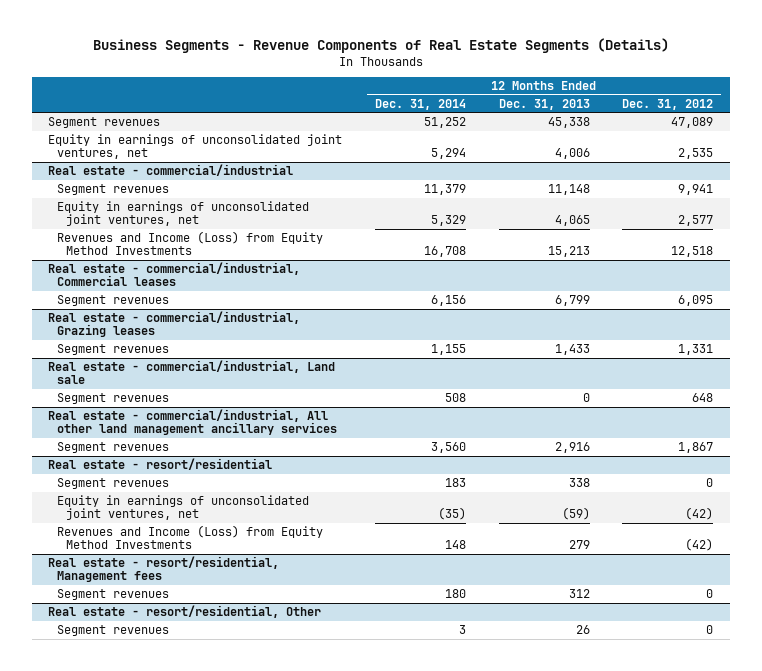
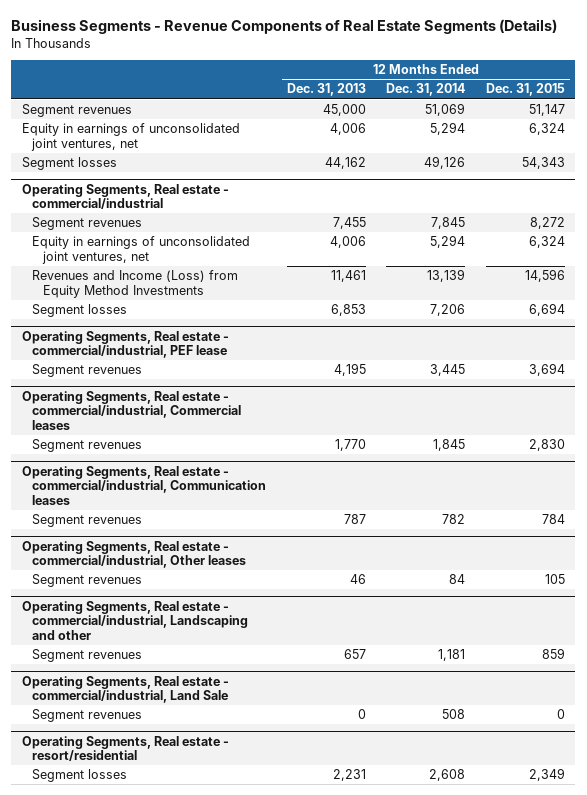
- | 12 Months Ended Dec. 31, 2014 | 12 Months Ended Dec. 31, 2013 | 12 Months Ended Dec. 31, 2012
+ | 12 Months Ended Dec. 31, 2013 | 12 Months Ended Dec. 31, 2014 | 12 Months Ended Dec. 31, 2015
- Segment revenues | 51,252 | 45,338 | 47,089
+ Segment revenues | 45,000 | 51,069 | 51,147
- Real estate - commercial/industrial
- Segment revenues | 11,379 | 11,148 | 9,941
- Equity in earnings of unconsolidated joint ventures, net | 5,329 | 4,065 | 2,577
- Revenues and Income (Loss) from Equity Method Investments | 16,708 | 15,213 | 12,518
- Real estate - commercial/industrial, Commercial leases
- Segment revenues | 6,156 | 6,799 | 6,095
- Real estate - commercial/industrial, Grazing leases
- Segment revenues | 1,155 | 1,433 | 1,331
- Real estate - commercial/industrial, Land sale
+ Segment losses | 44,162 | 49,126 | 54,343
+ Operating Segments, Real estate - commercial/industrial
+ Segment revenues | 7,455 | 7,845 | 8,272
+ Equity in earnings of unconsolidated joint ventures, net | 4,006 | 5,294 | 6,324
+ Revenues and Income (Loss) from Equity Method Investments | 11,461 | 13,139 | 14,596
+ Segment losses | 6,853 | 7,206 | 6,694
+ Operating Segments, Real estate - commercial/industrial, PEF lease
+ Segment revenues | 4,195 | 3,445 | 3,694
+ Operating Segments, Real estate - commercial/industrial, Commercial leases
+ Segment revenues | 1,770 | 1,845 | 2,830
+ Operating Segments, Real estate - commercial/industrial, Communication leases
+ Segment revenues | 787 | 782 | 784
+ Operating Segments, Real estate - commercial/industrial, Other leases
+ Segment revenues | 46 | 84 | 105
+ Operating Segments, Real estate - commercial/industrial, Landscaping and other
+ Segment revenues | 657 | 1,181 | 859
+ Operating Segments, Real estate - commercial/industrial, Land Sale
- Real estate - commercial/industrial, All other land management ancillary services
- Segment revenues | 3,560 | 2,916 | 1,867
- Real estate - resort/residential
- Segment revenues | 183 | 338 | 0
- Equity in earnings of unconsolidated joint ventures, net | (35) | (59) | (42)
- Revenues and Income (Loss) from Equity Method Investments | 148 | 279 | (42)
- Real estate - resort/residential, Management fees
- Segment revenues | 180 | 312 | 0
- Real estate - resort/residential, Other
- Segment revenues | 3 | 26 | 0
+ Operating Segments, Real estate - resort/residential
+ Segment losses | 2,231 | 2,608 | 2,349

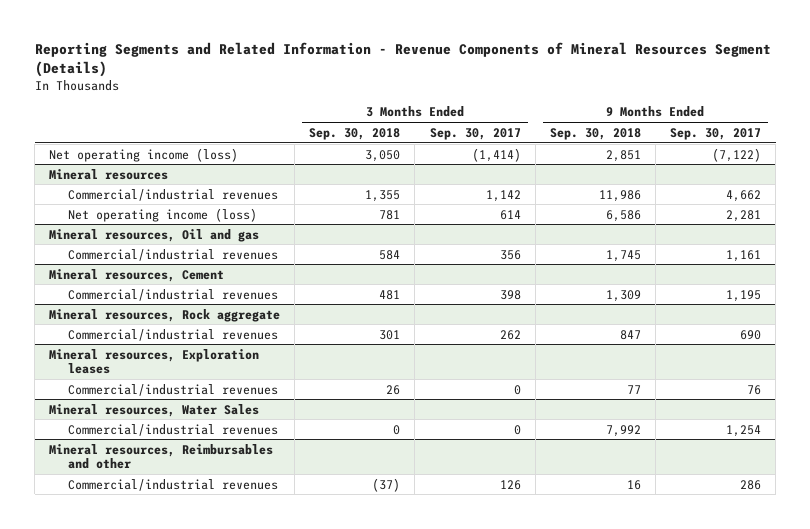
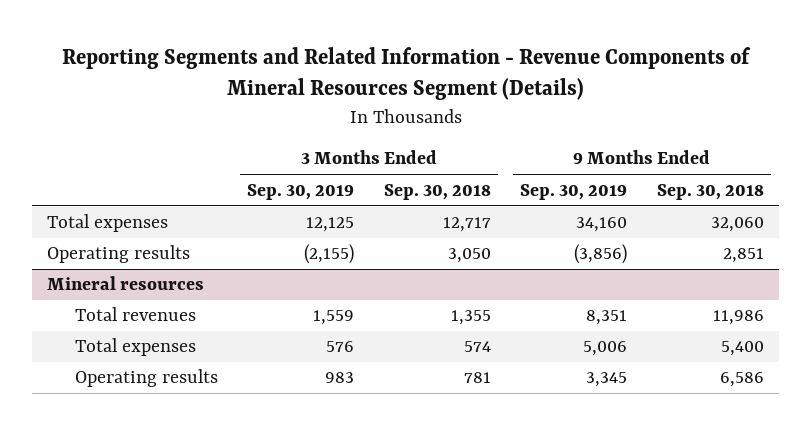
- | 3 Months Ended Sep. 30, 2018 | 3 Months Ended Sep. 30, 2017 | 9 Months Ended Sep. 30, 2018 | 9 Months Ended Sep. 30, 2017
+ | 3 Months Ended Sep. 30, 2019 | 3 Months Ended Sep. 30, 2018 | 9 Months Ended Sep. 30, 2019 | 9 Months Ended Sep. 30, 2018
- Net operating income (loss) | 3,050 | (1,414) | 2,851 | (7,122)
+ Total expenses | 12,125 | 12,717 | 34,160 | 32,060
+ Operating results | (2,155) | 3,050 | (3,856) | 2,851
@ Mineral resources
- Commercial/industrial revenues | 1,355 | 1,142 | 11,986 | 4,662
- Net operating income (loss) | 781 | 614 | 6,586 | 2,281
- Mineral resources, Oil and gas
- Commercial/industrial revenues | 584 | 356 | 1,745 | 1,161
- Mineral resources, Cement
- Commercial/industrial revenues | 481 | 398 | 1,309 | 1,195
- Mineral resources, Rock aggregate
- Commercial/industrial revenues | 301 | 262 | 847 | 690
- Mineral resources, Exploration leases
- Commercial/industrial revenues | 26 | 0 | 77 | 76
- Mineral resources, Water Sales
- Commercial/industrial revenues | 0 | 0 | 7,992 | 1,254
- Mineral resources, Reimbursables and other
- Commercial/industrial revenues | (37) | 126 | 16 | 286
@ Mineral resources
+ Total revenues | 1,559 | 1,355 | 8,351 | 11,986
+ Total expenses | 576 | 574 | 5,006 | 5,400
+ Operating results | 983 | 781 | 3,345 | 6,586

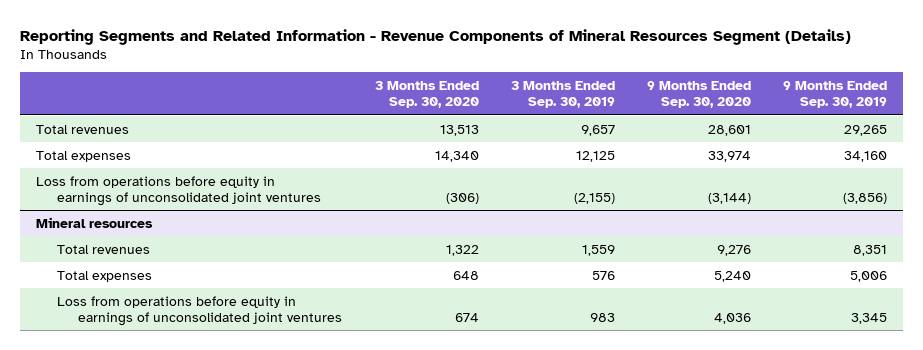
- | 3 Months Ended Sep. 30, 2019 | 3 Months Ended Sep. 30, 2018 | 9 Months Ended Sep. 30, 2019 | 9 Months Ended Sep. 30, 2018
+ | 3 Months Ended Sep. 30, 2020 | 3 Months Ended Sep. 30, 2019 | 9 Months Ended Sep. 30, 2020 | 9 Months Ended Sep. 30, 2019
+ Total revenues | 13,513 | 9,657 | 28,601 | 29,265
- Operating results | (2,155) | 3,050 | (3,856) | 2,851
+ Loss from operations before equity in earnings of unconsolidated joint ventures | (306) | (2,155) | (3,144) | (3,856)
@ Mineral resources
- Operating results | 983 | 781 | 3,345 | 6,586
+ Loss from operations before equity in earnings of unconsolidated joint ventures | 674 | 983 | 4,036 | 3,345

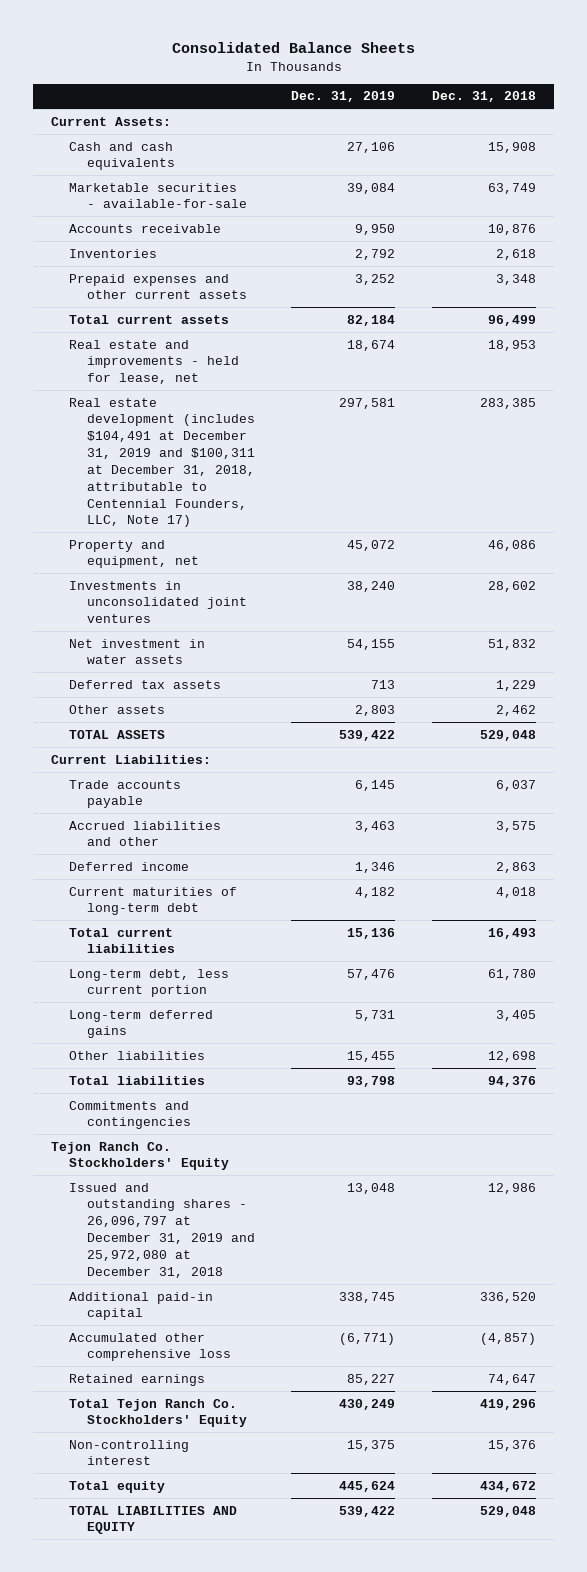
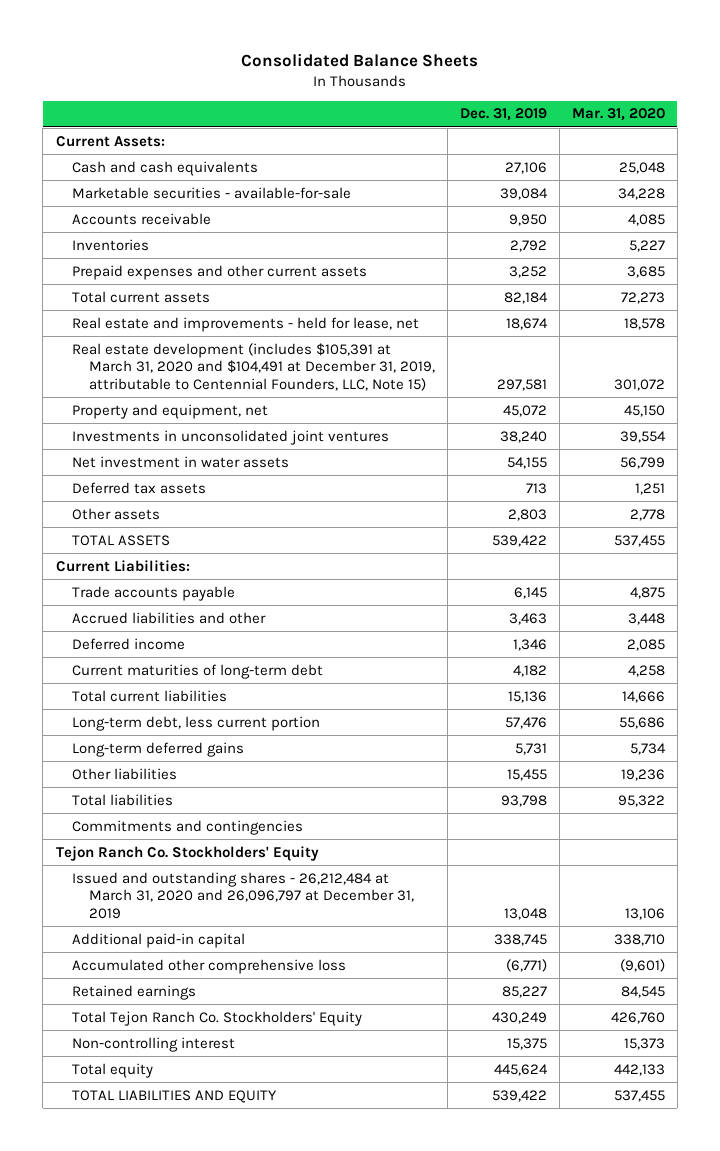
- | Dec. 31, 2019 | Dec. 31, 2018
+ | Dec. 31, 2019 | Mar. 31, 2020
- Real estate development (includes $104,491 at December 31, 2019 and $100,311 at December 31, 2018, attributable to Centennial Founders, LLC, Note 17) | 297,581 | 283,385
+ Real estate development (includes $105,391 at March 31, 2020 and $104,491 at December 31, 2019, attributable to Centennial Founders, LLC, Note 15) | 297,581 | 301,072
- Issued and outstanding shares - 26,096,797 at December 31, 2019 and 25,972,080 at December 31, 2018 | 13,048 | 12,986
+ Issued and outstanding shares - 26,212,484 at March 31, 2020 and 26,096,797 at December 31, 2019 | 13,048 | 13,106

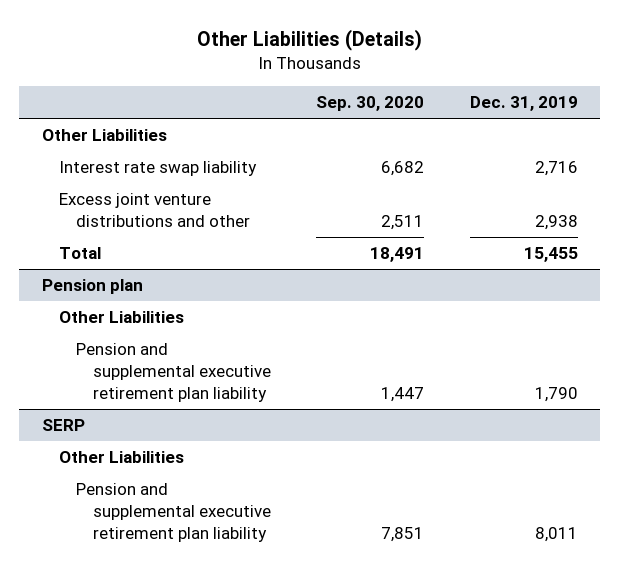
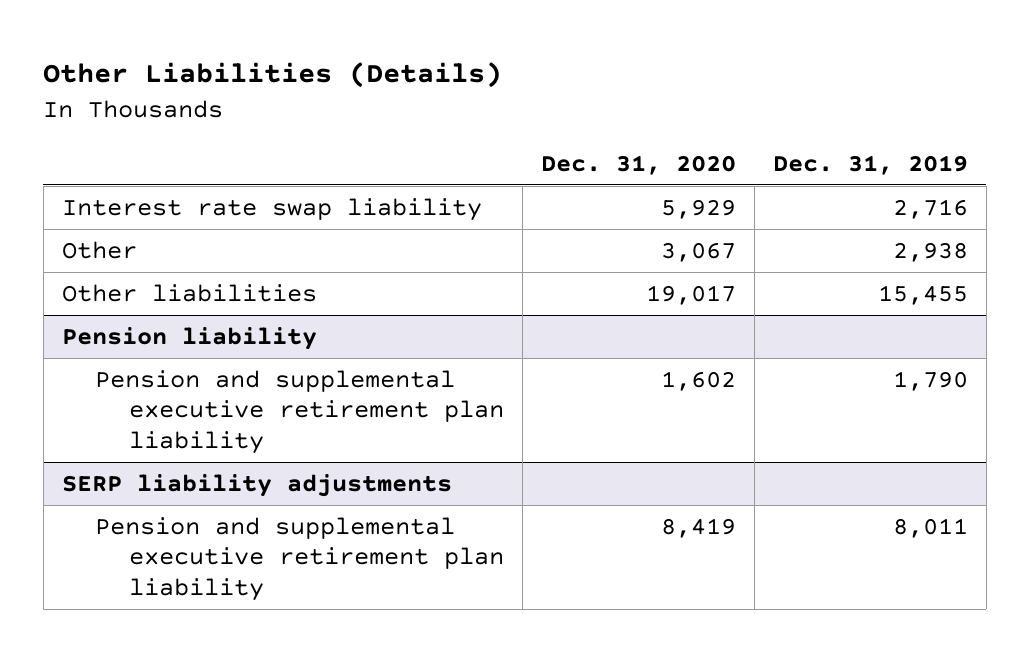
- | Sep. 30, 2020 | Dec. 31, 2019
+ | Dec. 31, 2020 | Dec. 31, 2019
- Other Liabilities
- Excess joint venture distributions and other | 2,511 | 2,938
- Total | 18,491 | 15,455
- Pension plan
- Other Liabilities
+ Other | 3,067 | 2,938
+ Other liabilities | 19,017 | 15,455
+ Pension liability
- SERP
- Other Liabilities
+ SERP liability adjustments

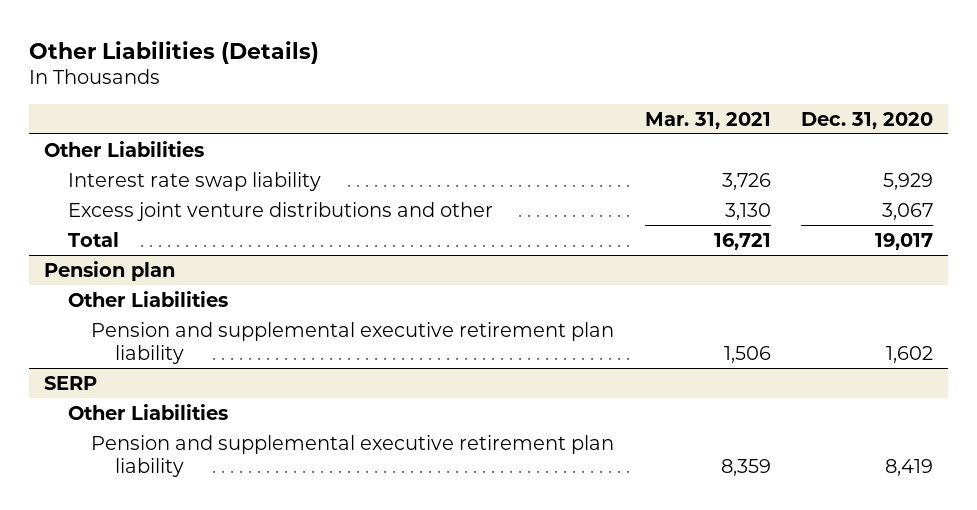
- | Dec. 31, 2020 | Dec. 31, 2019
+ | Mar. 31, 2021 | Dec. 31, 2020
+ Other Liabilities
- Other | 3,067 | 2,938
- Other liabilities | 19,017 | 15,455
- Pension liability
+ Excess joint venture distributions and other | 3,130 | 3,067
+ Total | 16,721 | 19,017
+ Pension plan
+ Other Liabilities
- SERP liability adjustments
+ SERP
+ Other Liabilities

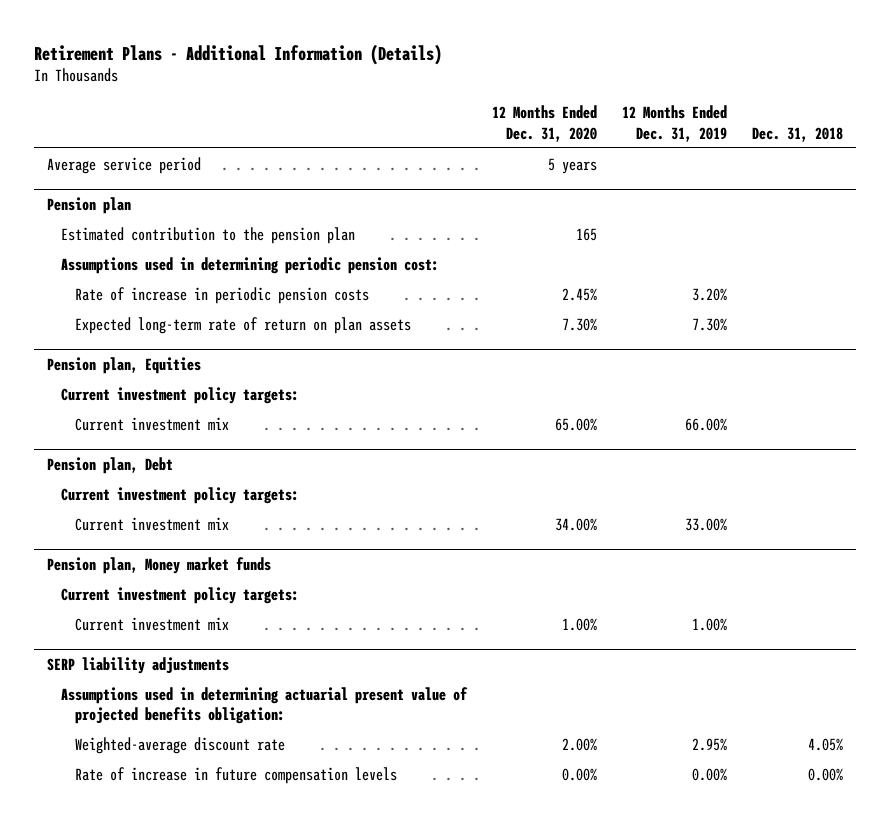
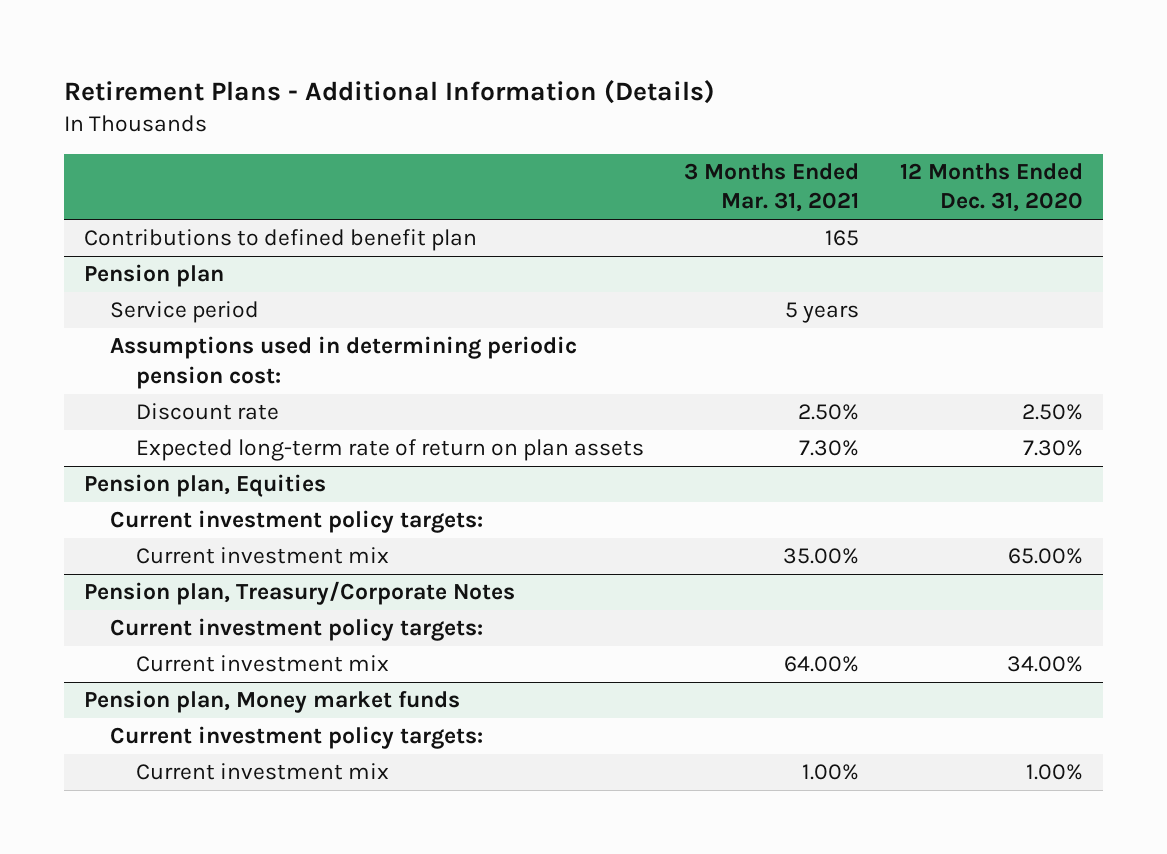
- | 12 Months Ended Dec. 31, 2020 | 12 Months Ended Dec. 31, 2019 | Dec. 31, 2018
+ | 3 Months Ended Mar. 31, 2021 | 12 Months Ended Dec. 31, 2020
- Average service period | 5 years | |
+ Contributions to defined benefit plan | 165 |
@ Pension plan
- Estimated contribution to the pension plan | 165 | |
+ Service period | 5 years |
- Rate of increase in periodic pension costs | 2.45% | 3.20% |
+ Discount rate | 2.50% | 2.50%
- Pension plan, Debt
+ Pension plan, Treasury/Corporate Notes
- SERP liability adjustments
- Assumptions used in determining actuarial present value of projected benefits obligation:
- Weighted-average discount rate | 2.00% | 2.95% | 4.05%
- Rate of increase in future compensation levels | 0.00% | 0.00% | 0.00%

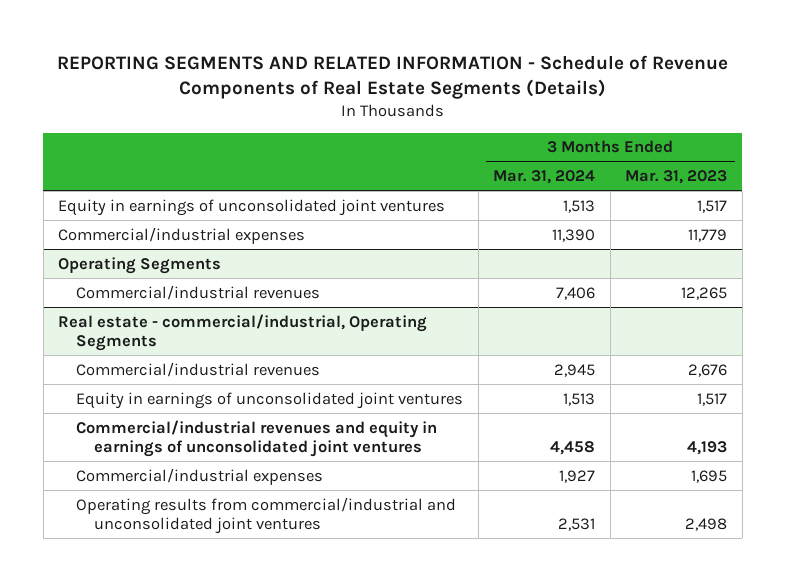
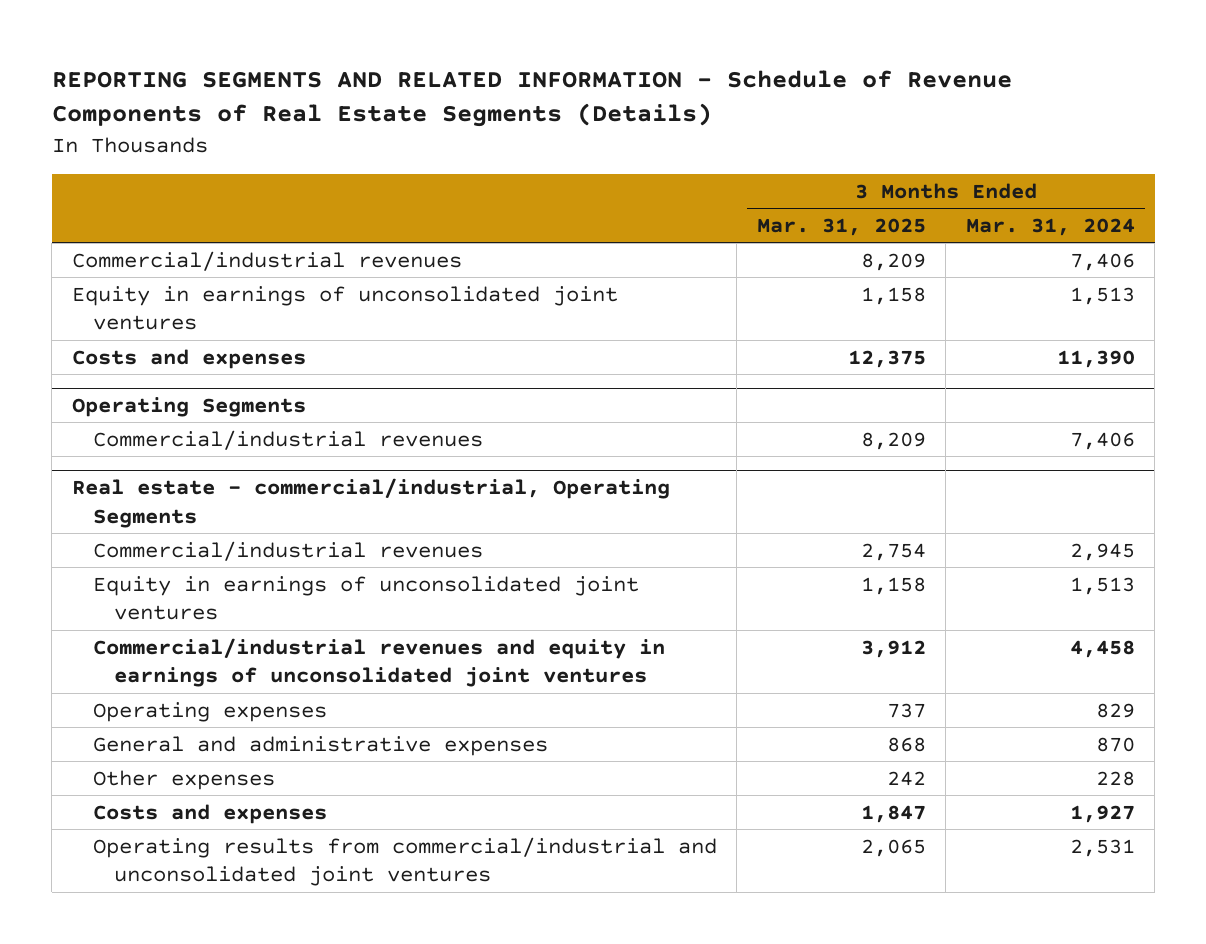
- | 3 Months Ended Mar. 31, 2024 | 3 Months Ended Mar. 31, 2023
+ | 3 Months Ended Mar. 31, 2025 | 3 Months Ended Mar. 31, 2024
+ Commercial/industrial revenues | 8,209 | 7,406
- Commercial/industrial expenses | 11,390 | 11,779
+ Costs and expenses | 12,375 | 11,390
@ Real estate - commercial/industrial, Operating Segments
- Commercial/industrial expenses | 1,927 | 1,695
+ Operating expenses | 737 | 829
+ General and administrative expenses | 868 | 870
+ Other expenses | 242 | 228
+ Costs and expenses | 1,847 | 1,927

